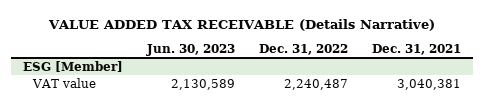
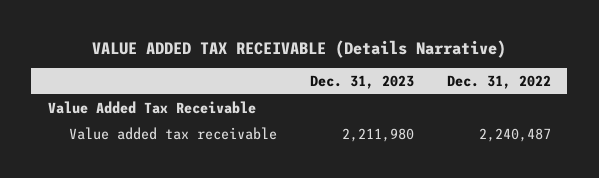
- | Jun. 30, 2023 | Dec. 31, 2022 | Dec. 31, 2021
+ | Dec. 31, 2023 | Dec. 31, 2022
- ESG [Member]
- VAT value | 2,130,589 | 2,240,487 | 3,040,381
+ Value Added Tax Receivable
+ Value added tax receivable | 2,211,980 | 2,240,487

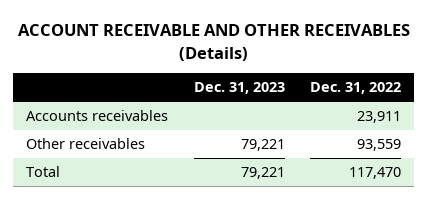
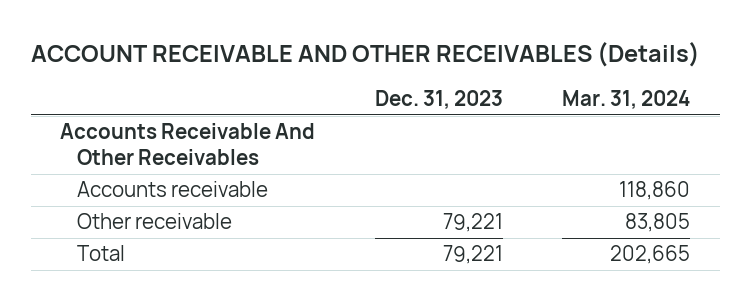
- | Dec. 31, 2023 | Dec. 31, 2022
+ | Dec. 31, 2023 | Mar. 31, 2024
- Accounts receivables | | 23,911
- Other receivables | 79,221 | 93,559
+ Accounts Receivable And Other Receivables
+ Accounts receivable | | 118,860
+ Other receivable | 79,221 | 83,805

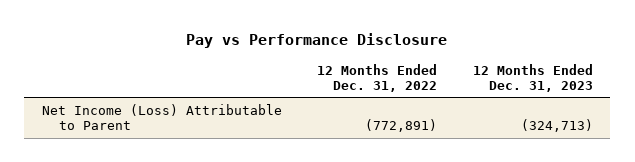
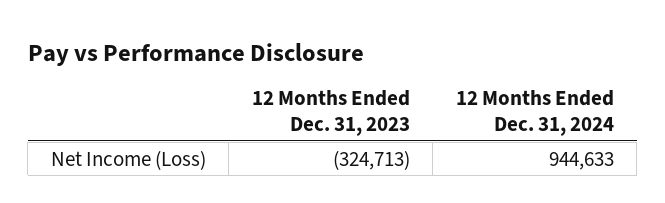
- | 12 Months Ended Dec. 31, 2022 | 12 Months Ended Dec. 31, 2023
+ | 12 Months Ended Dec. 31, 2023 | 12 Months Ended Dec. 31, 2024
- Net Income (Loss) Attributable to Parent | (772,891) | (324,713)
+ Net Income (Loss) | (324,713) | 944,633

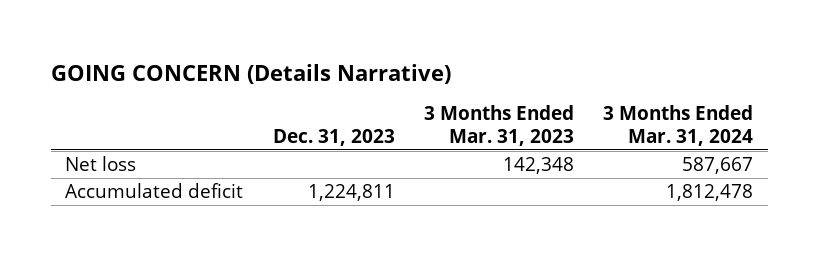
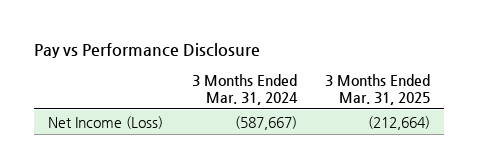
- GOING CONCERN (Details Narrative)
+ Pay vs Performance Disclosure
- | Dec. 31, 2023 | 3 Months Ended Mar. 31, 2023 | 3 Months Ended Mar. 31, 2024
+ | 3 Months Ended Mar. 31, 2024 | 3 Months Ended Mar. 31, 2025
- Net loss | | 142,348 | 587,667
- Accumulated deficit | 1,224,811 | | 1,812,478
+ Net Income (Loss) | (587,667) | (212,664)

